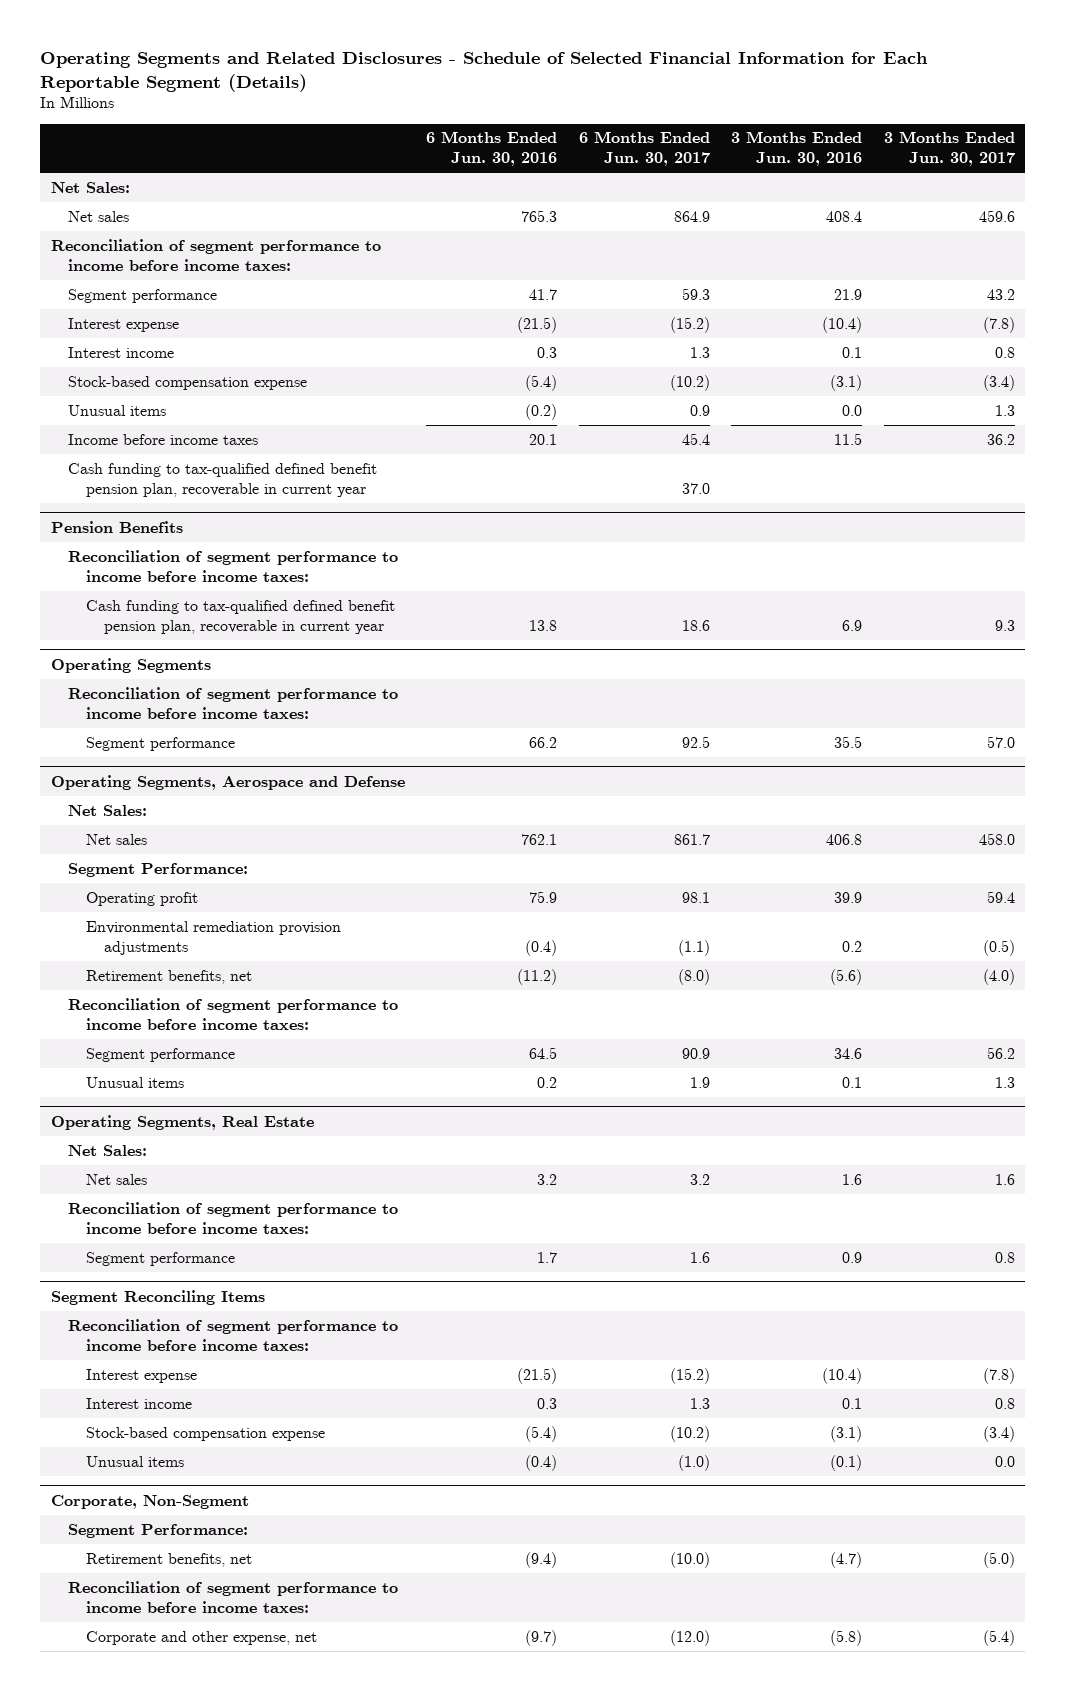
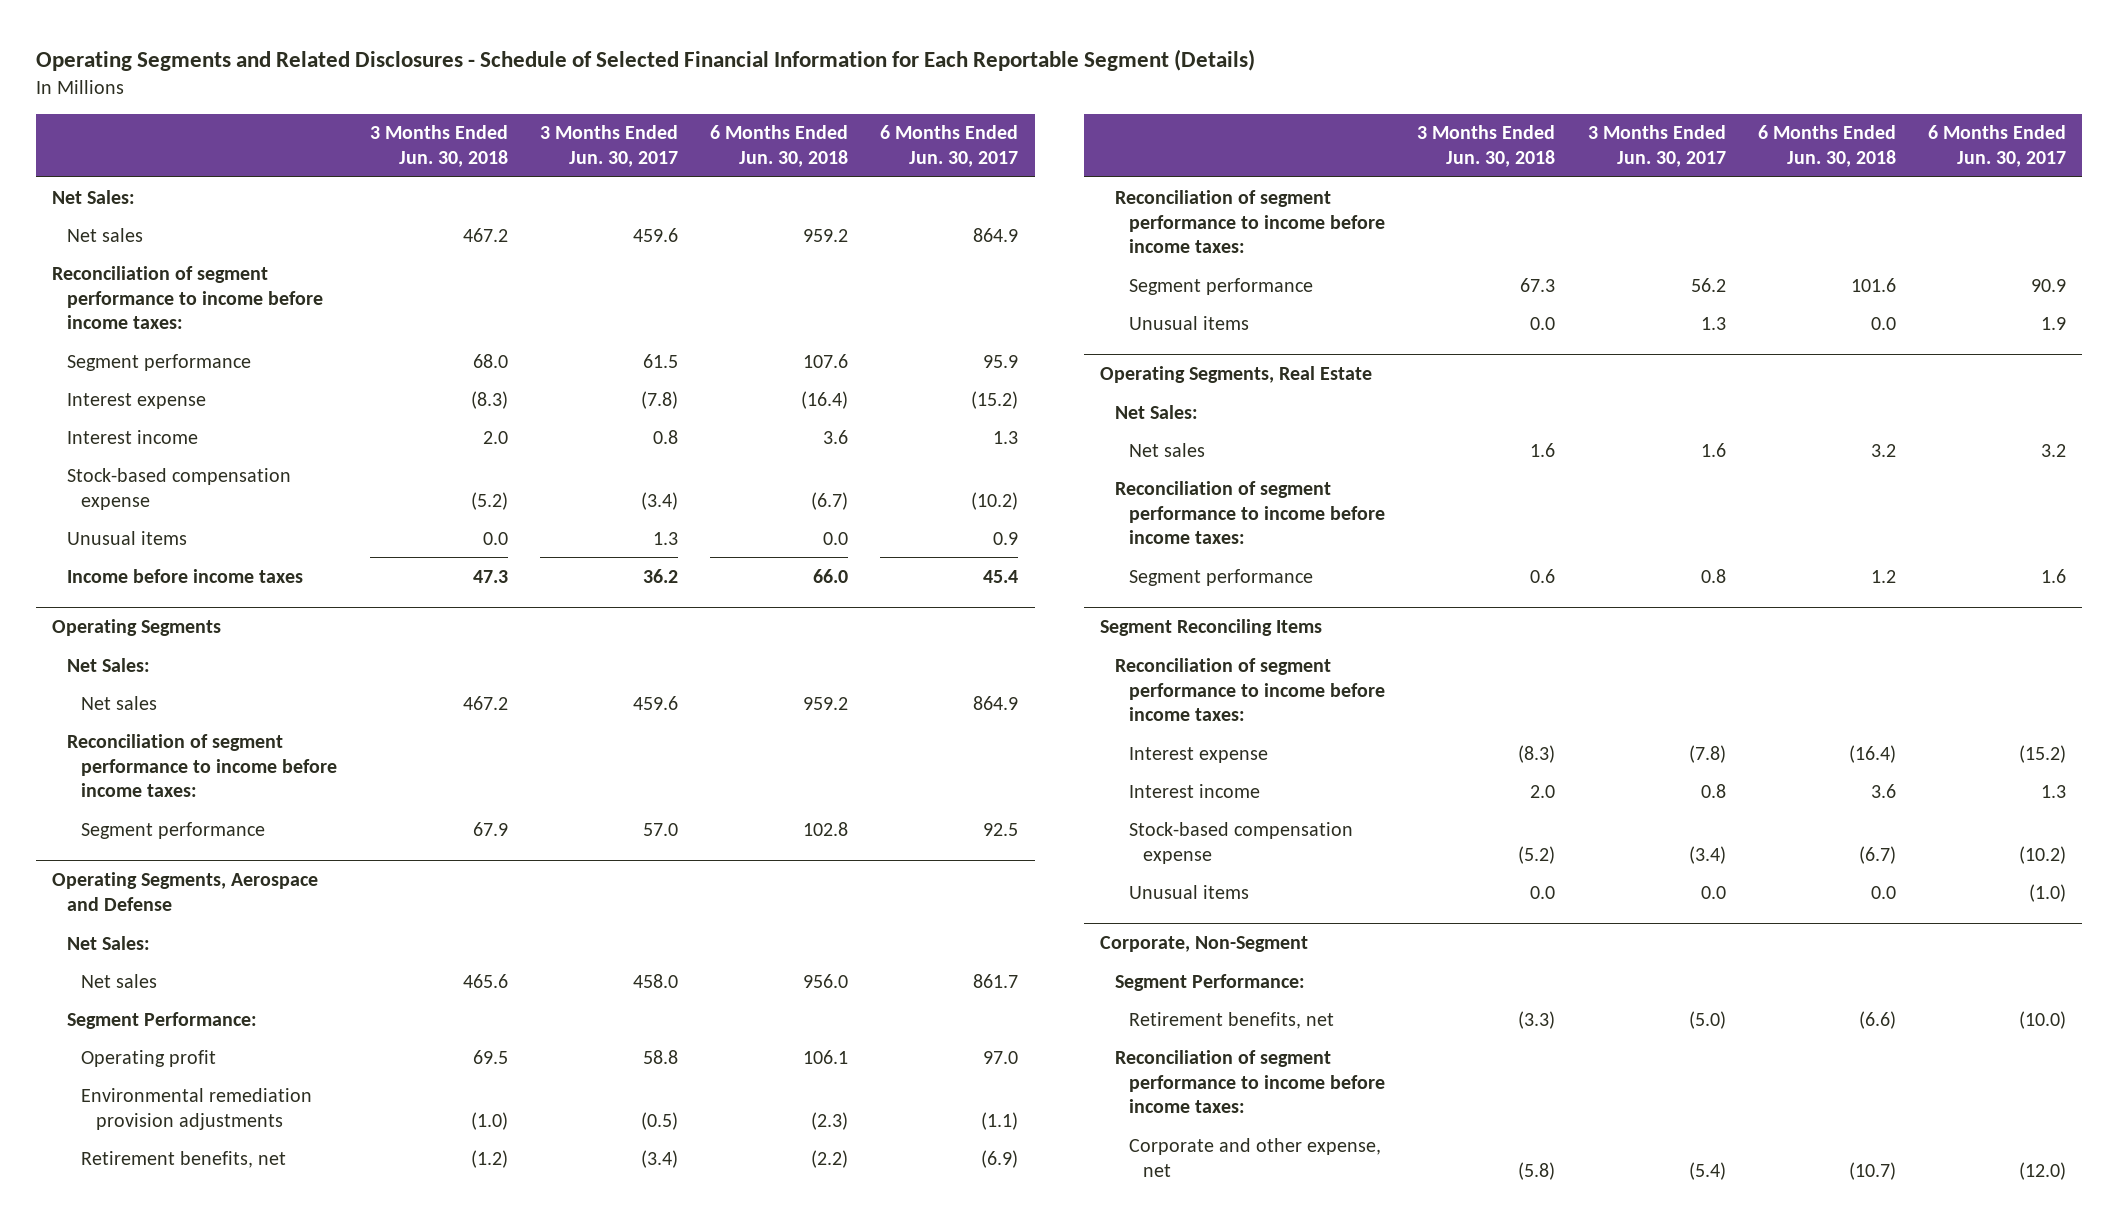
- | 6 Months Ended Jun. 30, 2016 | 6 Months Ended Jun. 30, 2017 | 3 Months Ended Jun. 30, 2016 | 3 Months Ended Jun. 30, 2017
+ | 3 Months Ended Jun. 30, 2018 | 3 Months Ended Jun. 30, 2017 | 6 Months Ended Jun. 30, 2018 | 6 Months Ended Jun. 30, 2017
- Segment performance | 41.7 | 59.3 | 21.9 | 43.2
+ Segment performance | 68.0 | 61.5 | 107.6 | 95.9
- Cash funding to tax-qualified defined benefit pension plan, recoverable in current year | | 37.0 | |
- Pension Benefits
- Reconciliation of segment performance to income before income taxes:
- Cash funding to tax-qualified defined benefit pension plan, recoverable in current year | 13.8 | 18.6 | 6.9 | 9.3
@ Operating Segments
+ Net Sales:
+ Net sales | 467.2 | 459.6 | 959.2 | 864.9
@ Operating Segments, Aerospace and Defense
- Operating profit | 75.9 | 98.1 | 39.9 | 59.4
+ Operating profit | 69.5 | 58.8 | 106.1 | 97.0
- Retirement benefits, net | (11.2) | (8.0) | (5.6) | (4.0)
+ Retirement benefits, net | (1.2) | (3.4) | (2.2) | (6.9)

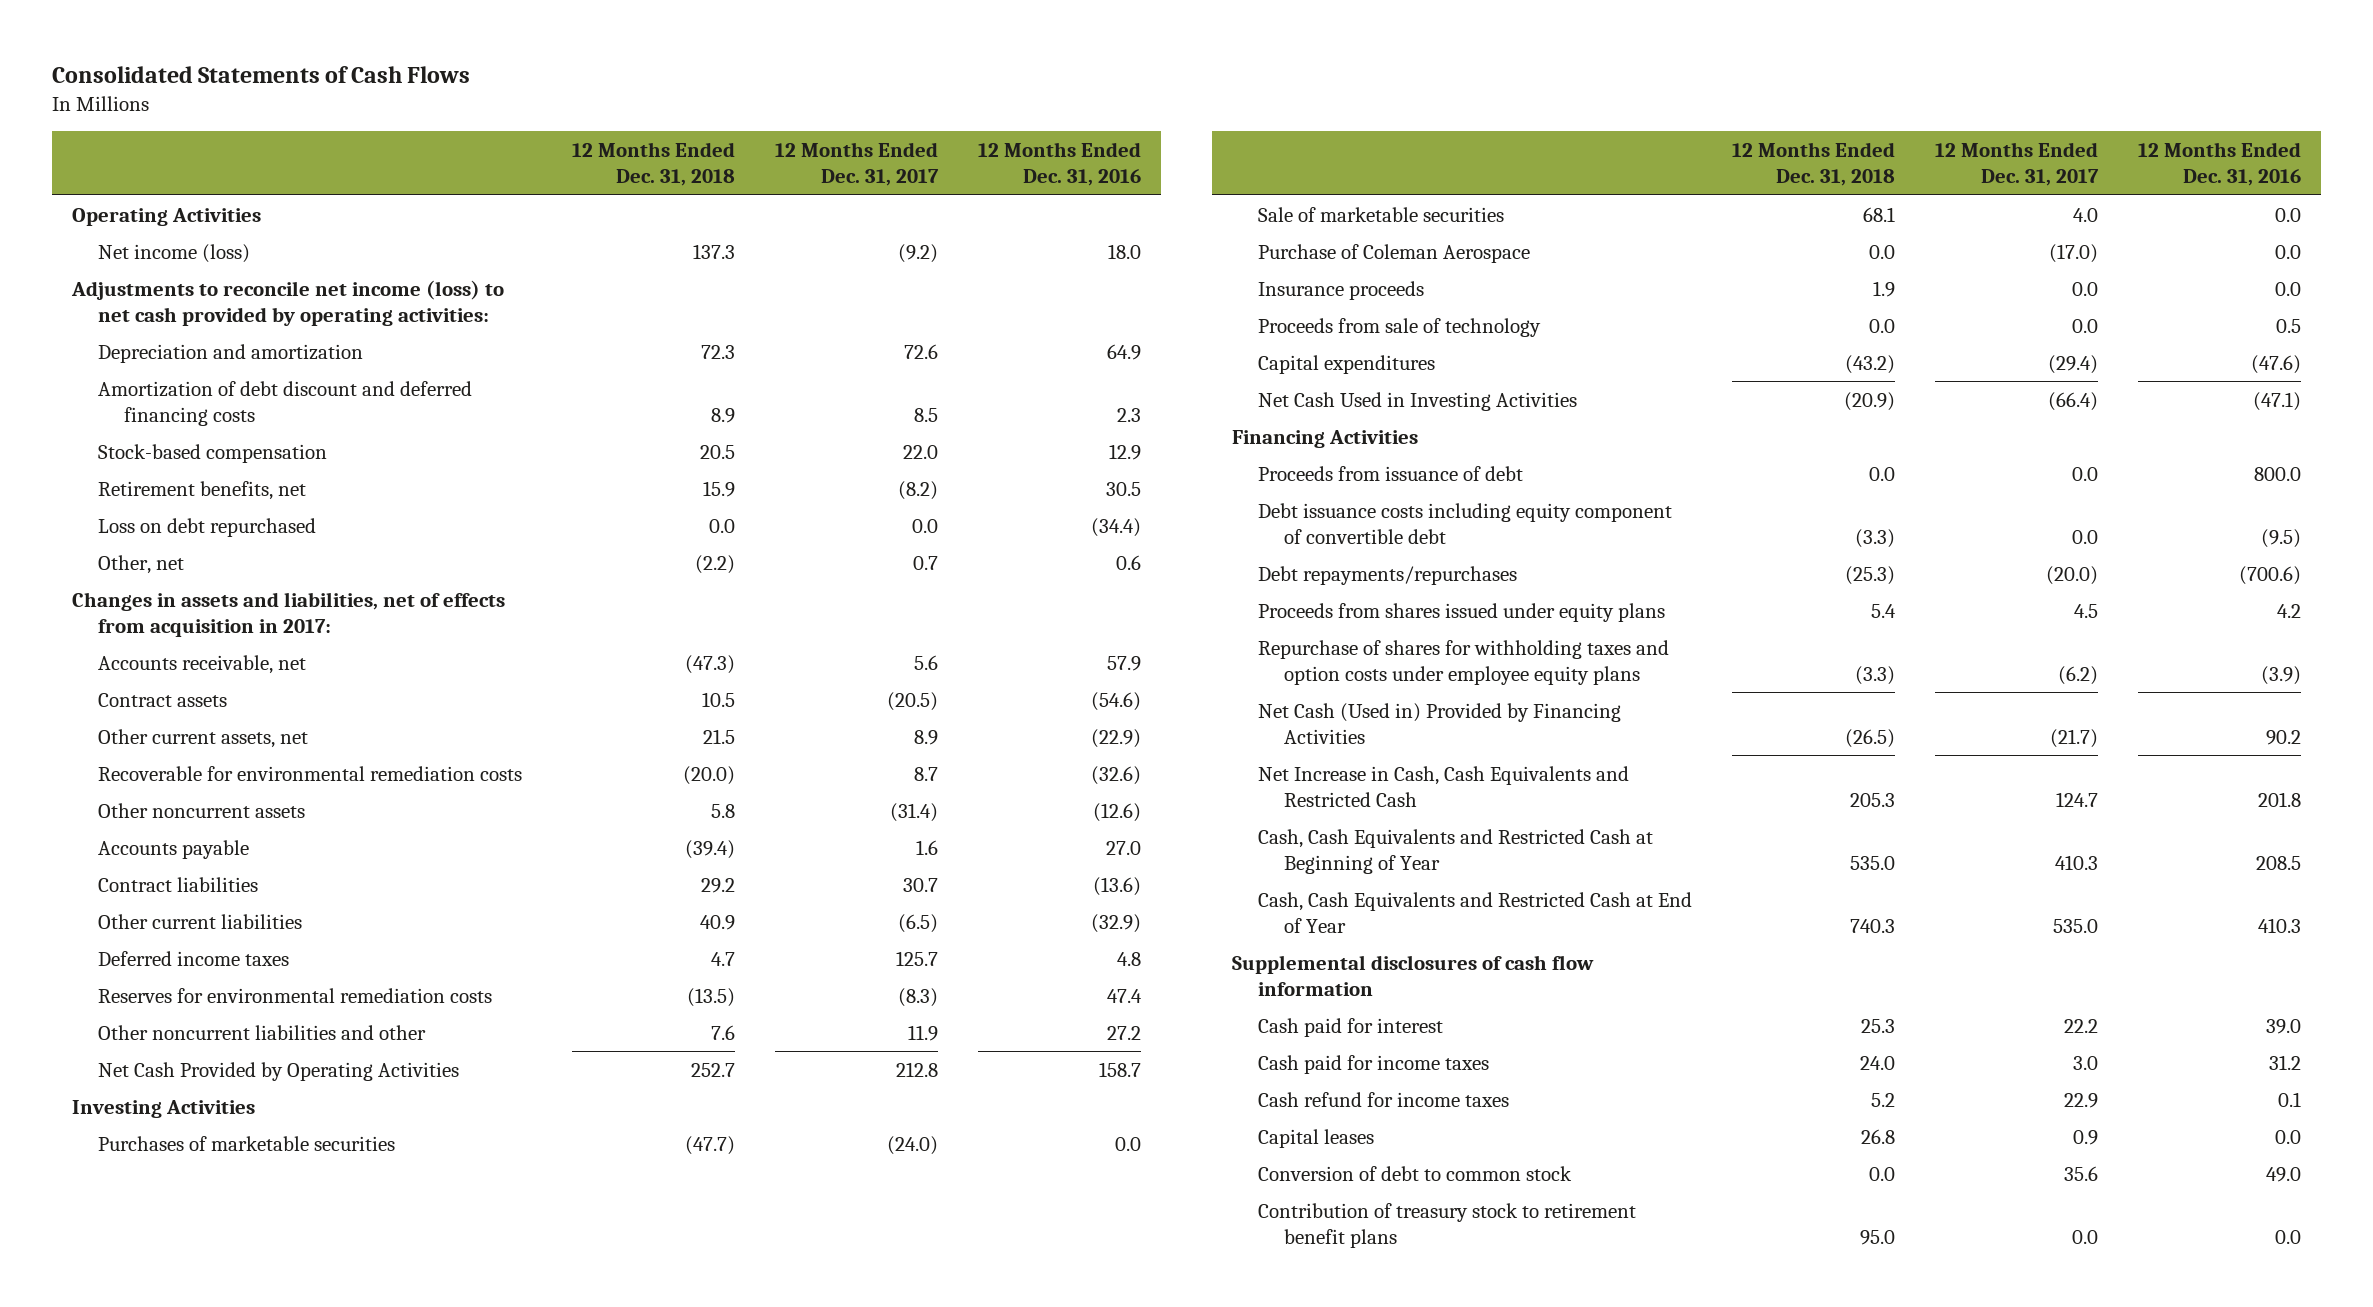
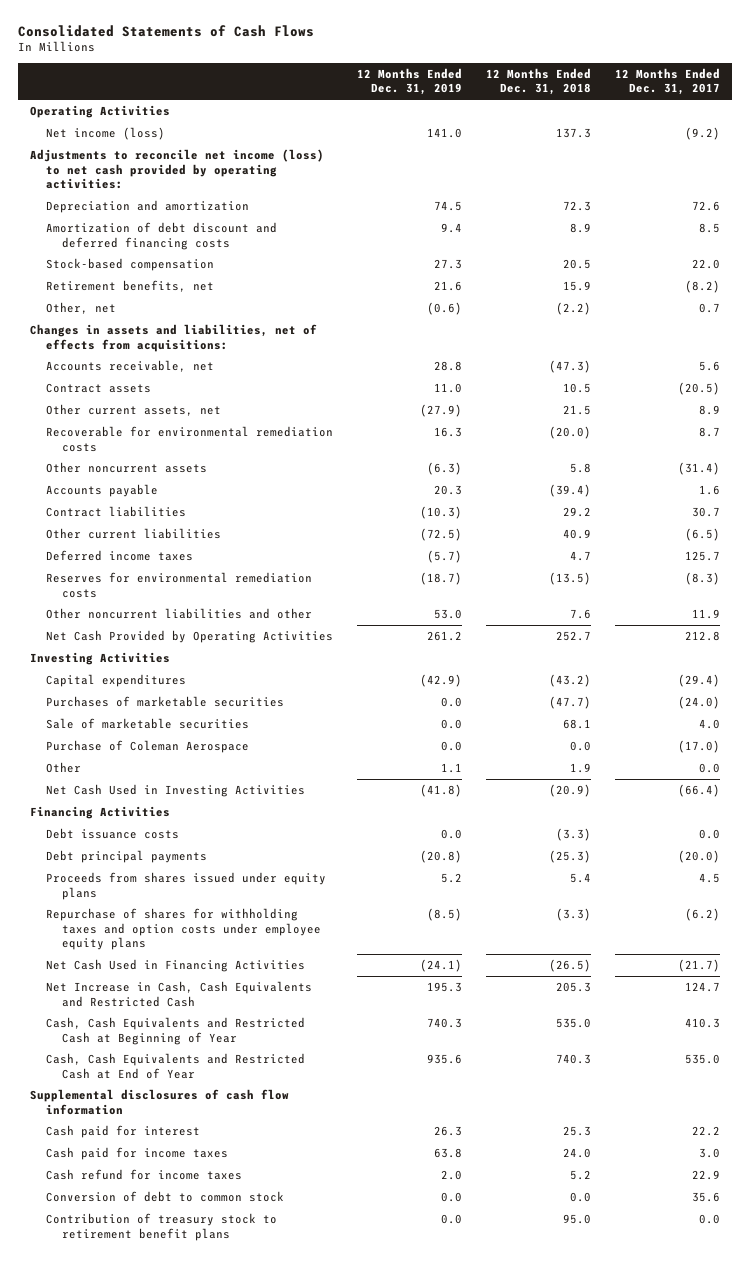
- | 12 Months Ended Dec. 31, 2018 | 12 Months Ended Dec. 31, 2017 | 12 Months Ended Dec. 31, 2016
+ | 12 Months Ended Dec. 31, 2019 | 12 Months Ended Dec. 31, 2018 | 12 Months Ended Dec. 31, 2017
- Loss on debt repurchased | 0.0 | 0.0 | (34.4)
- Changes in assets and liabilities, net of effects from acquisition in 2017:
+ Changes in assets and liabilities, net of effects from acquisitions:
moved up: Capital expenditures | (42.9) | (43.2) | (29.4)
- Insurance proceeds | 1.9 | 0.0 | 0.0
- Proceeds from sale of technology | 0.0 | 0.0 | 0.5
+ Other | 1.1 | 1.9 | 0.0
- Proceeds from issuance of debt | 0.0 | 0.0 | 800.0
- Debt issuance costs including equity component of convertible debt | (3.3) | 0.0 | (9.5)
- Debt repayments/repurchases | (25.3) | (20.0) | (700.6)
+ Debt issuance costs | 0.0 | (3.3) | 0.0
+ Debt principal payments | (20.8) | (25.3) | (20.0)
- Net Cash (Used in) Provided by Financing Activities | (26.5) | (21.7) | 90.2
+ Net Cash Used in Financing Activities | (24.1) | (26.5) | (21.7)
- Capital leases | 26.8 | 0.9 | 0.0

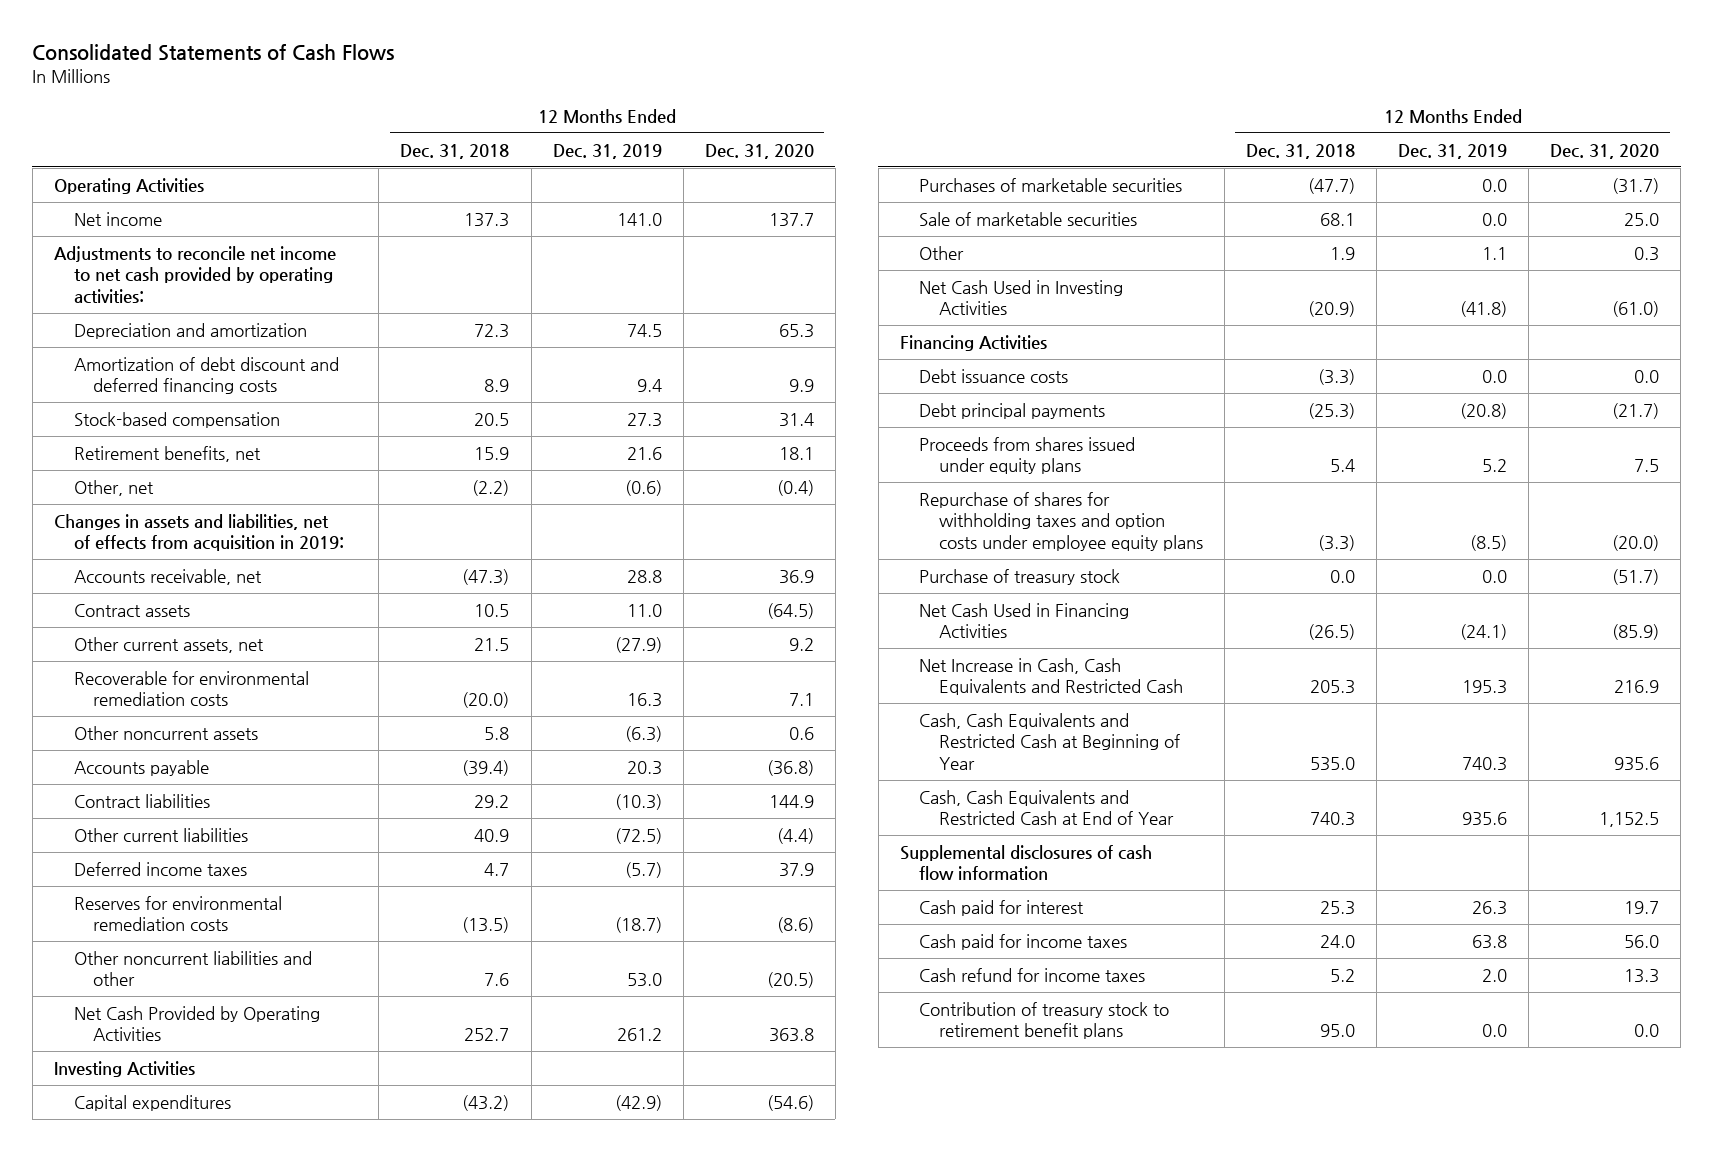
- | 12 Months Ended Dec. 31, 2019 | 12 Months Ended Dec. 31, 2018 | 12 Months Ended Dec. 31, 2017
+ | 12 Months Ended Dec. 31, 2018 | 12 Months Ended Dec. 31, 2019 | 12 Months Ended Dec. 31, 2020
- Net income (loss) | 141.0 | 137.3 | (9.2)
- Adjustments to reconcile net income (loss) to net cash provided by operating activities:
+ Net income | 137.3 | 141.0 | 137.7
+ Adjustments to reconcile net income to net cash provided by operating activities:
- Changes in assets and liabilities, net of effects from acquisitions:
+ Changes in assets and liabilities, net of effects from acquisition in 2019:
- Purchase of Coleman Aerospace | 0.0 | 0.0 | (17.0)
+ Purchase of treasury stock | 0.0 | 0.0 | (51.7)
- Conversion of debt to common stock | 0.0 | 0.0 | 35.6

